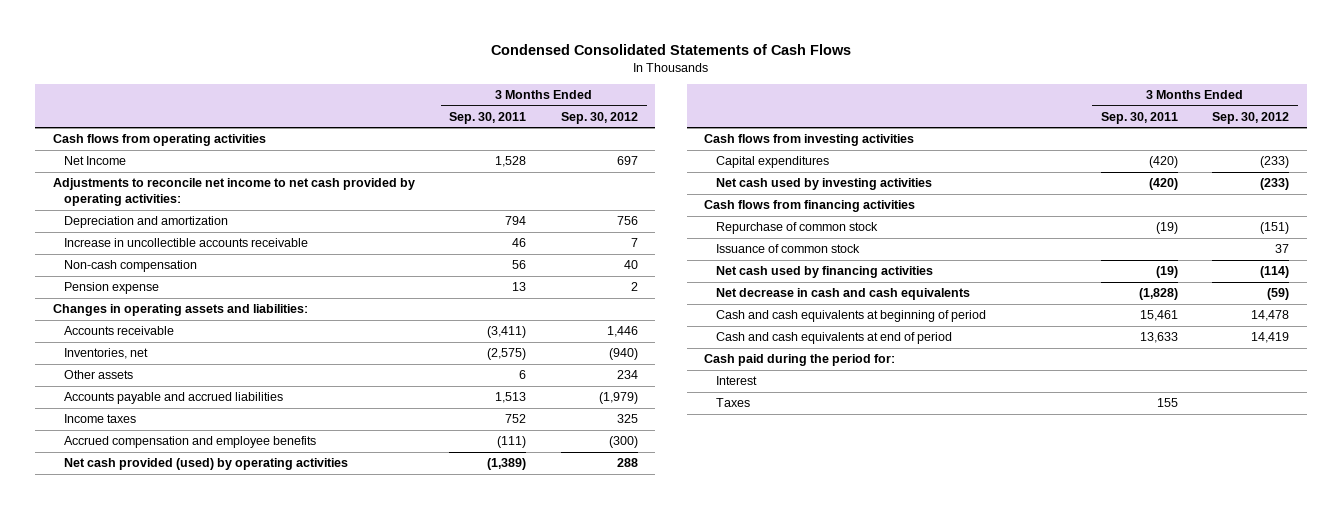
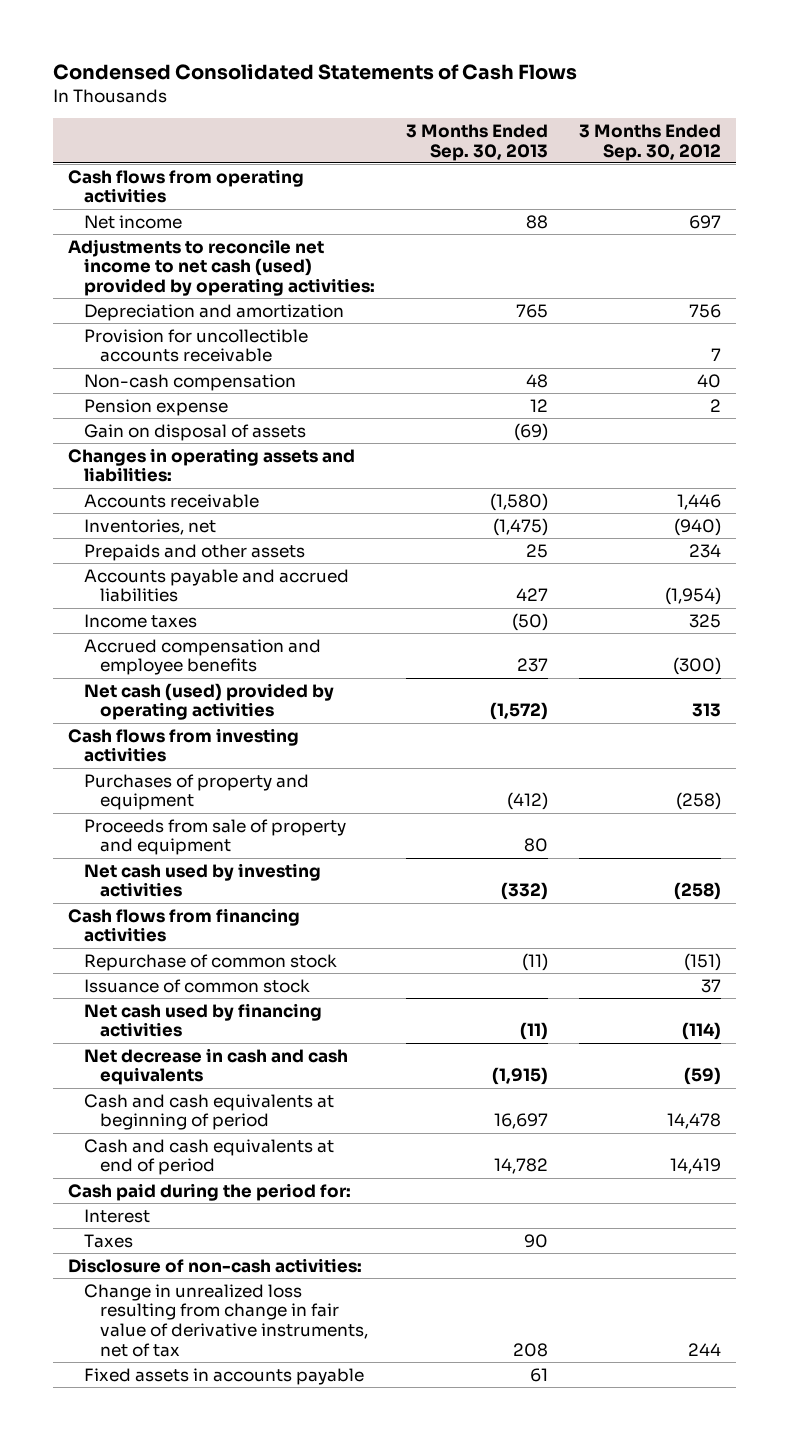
- | 3 Months Ended Sep. 30, 2011 | 3 Months Ended Sep. 30, 2012
+ | 3 Months Ended Sep. 30, 2013 | 3 Months Ended Sep. 30, 2012
- Net Income | 1,528 | 697
- Adjustments to reconcile net income to net cash provided by operating activities:
+ Net income | 88 | 697
+ Adjustments to reconcile net income to net cash (used) provided by operating activities:
- Increase in uncollectible accounts receivable | 46 | 7
+ Provision for uncollectible accounts receivable | | 7
+ Gain on disposal of assets | (69) |
- Other assets | 6 | 234
- Accounts payable and accrued liabilities | 1,513 | (1,979)
+ Prepaids and other assets | 25 | 234
+ Accounts payable and accrued liabilities | 427 | (1,954)
- Net cash provided (used) by operating activities | (1,389) | 288
+ Net cash (used) provided by operating activities | (1,572) | 313
- Capital expenditures | (420) | (233)
- Net cash used by investing activities | (420) | (233)
+ Purchases of property and equipment | (412) | (258)
+ Proceeds from sale of property and equipment | 80 |
+ Net cash used by investing activities | (332) | (258)
+ Disclosure of non-cash activities:
+ Change in unrealized loss resulting from change in fair value of derivative instruments, net of tax | 208 | 244
+ Fixed assets in accounts payable | 61 |

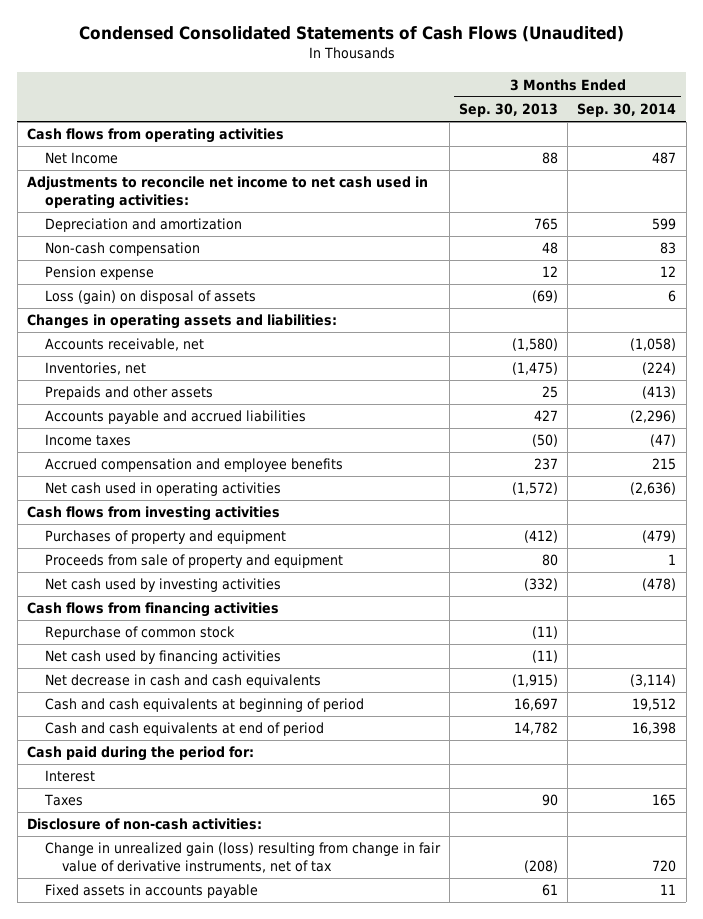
- Condensed Consolidated Statements of Cash Flows
+ Condensed Consolidated Statements of Cash Flows (Unaudited)
- | 3 Months Ended Sep. 30, 2013 | 3 Months Ended Sep. 30, 2012
+ | 3 Months Ended Sep. 30, 2013 | 3 Months Ended Sep. 30, 2014
- Net income | 88 | 697
- Adjustments to reconcile net income to net cash (used) provided by operating activities:
+ Net Income | 88 | 487
+ Adjustments to reconcile net income to net cash used in operating activities:
- Provision for uncollectible accounts receivable | | 7
- Gain on disposal of assets | (69) |
+ Loss (gain) on disposal of assets | (69) | 6
- Accounts receivable | (1,580) | 1,446
+ Accounts receivable, net | (1,580) | (1,058)
- Net cash (used) provided by operating activities | (1,572) | 313
+ Net cash used in operating activities | (1,572) | (2,636)
- Issuance of common stock | | 37
- Change in unrealized loss resulting from change in fair value of derivative instruments, net of tax | 208 | 244
+ Change in unrealized gain (loss) resulting from change in fair value of derivative instruments, net of tax | (208) | 720

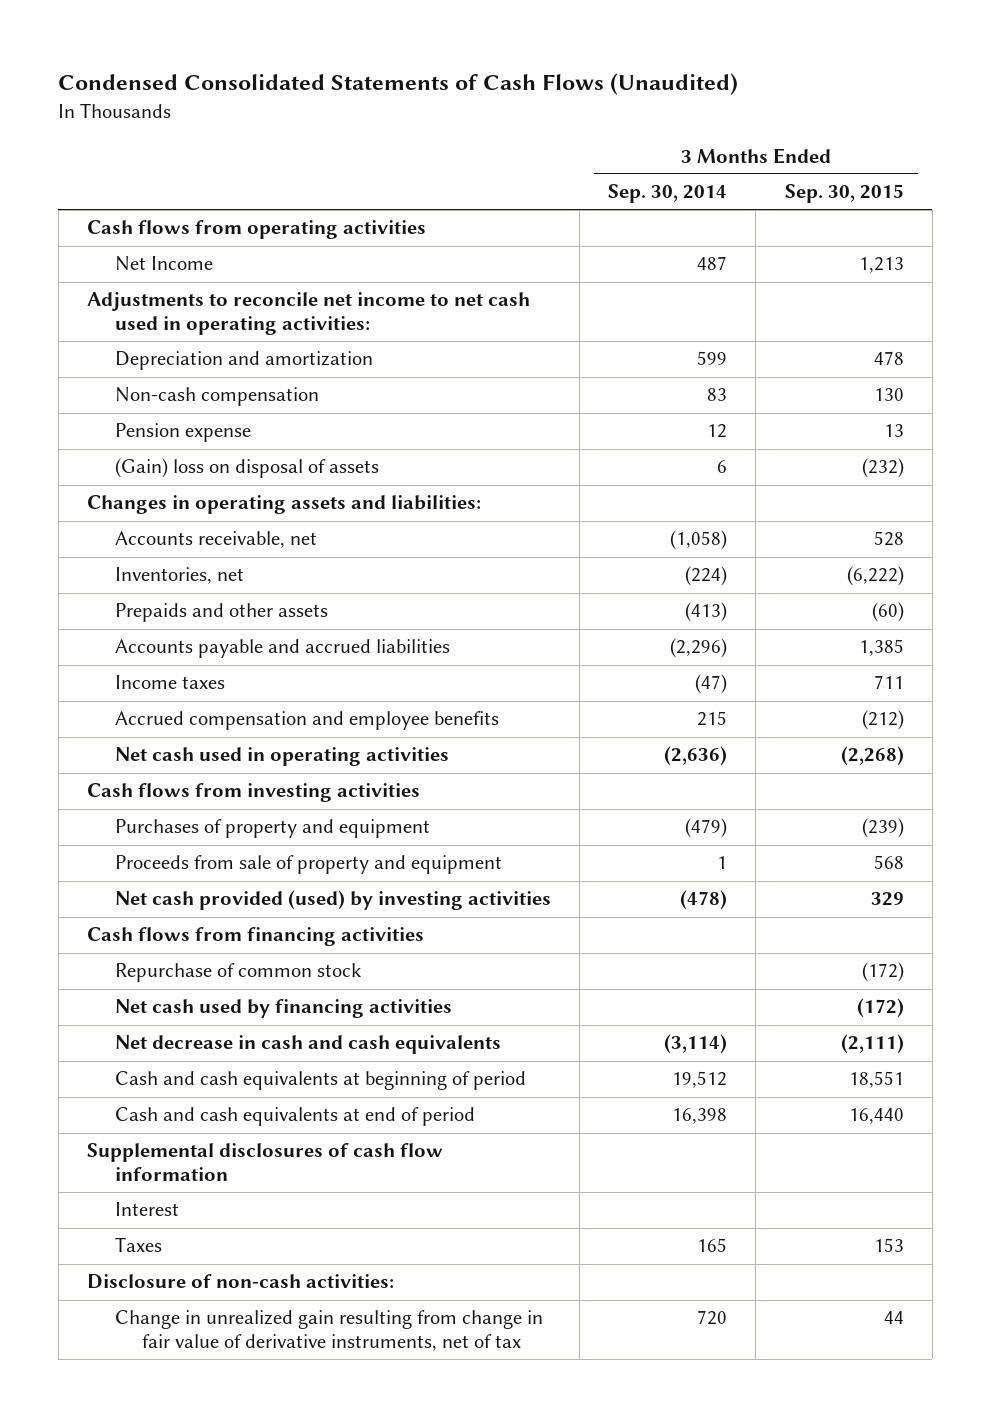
- | 3 Months Ended Sep. 30, 2013 | 3 Months Ended Sep. 30, 2014
+ | 3 Months Ended Sep. 30, 2014 | 3 Months Ended Sep. 30, 2015
- Loss (gain) on disposal of assets | (69) | 6
+ (Gain) loss on disposal of assets | 6 | (232)
- Net cash used by investing activities | (332) | (478)
+ Net cash provided (used) by investing activities | (478) | 329
- Cash paid during the period for:
+ Supplemental disclosures of cash flow information
- Change in unrealized gain (loss) resulting from change in fair value of derivative instruments, net of tax | (208) | 720
- Fixed assets in accounts payable | 61 | 11
+ Change in unrealized gain resulting from change in fair value of derivative instruments, net of tax | 720 | 44

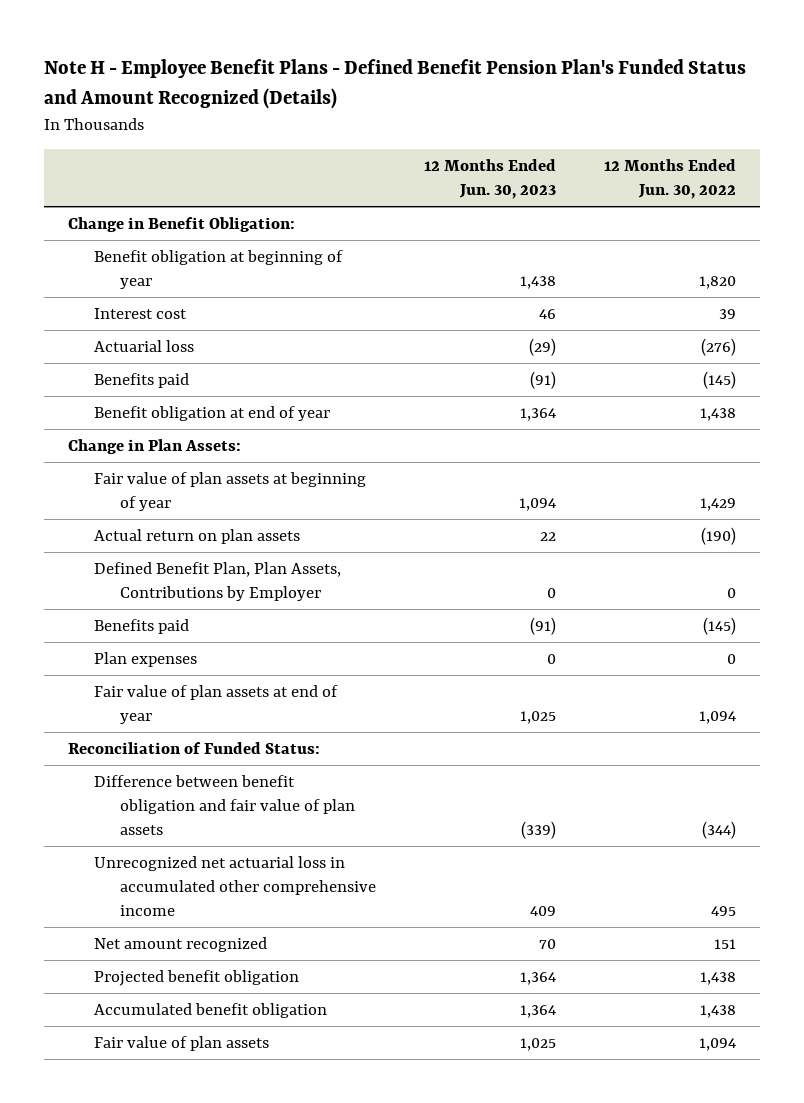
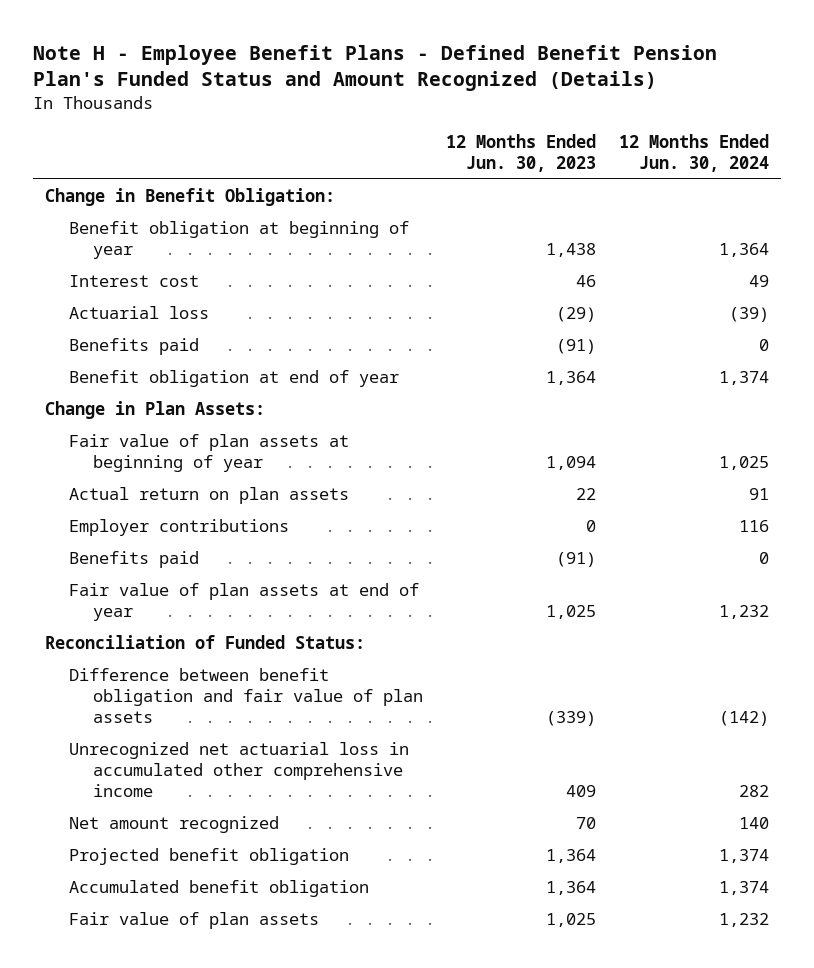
- | 12 Months Ended Jun. 30, 2023 | 12 Months Ended Jun. 30, 2022
+ | 12 Months Ended Jun. 30, 2023 | 12 Months Ended Jun. 30, 2024
- Defined Benefit Plan, Plan Assets, Contributions by Employer | 0 | 0
+ Employer contributions | 0 | 116
- Plan expenses | 0 | 0

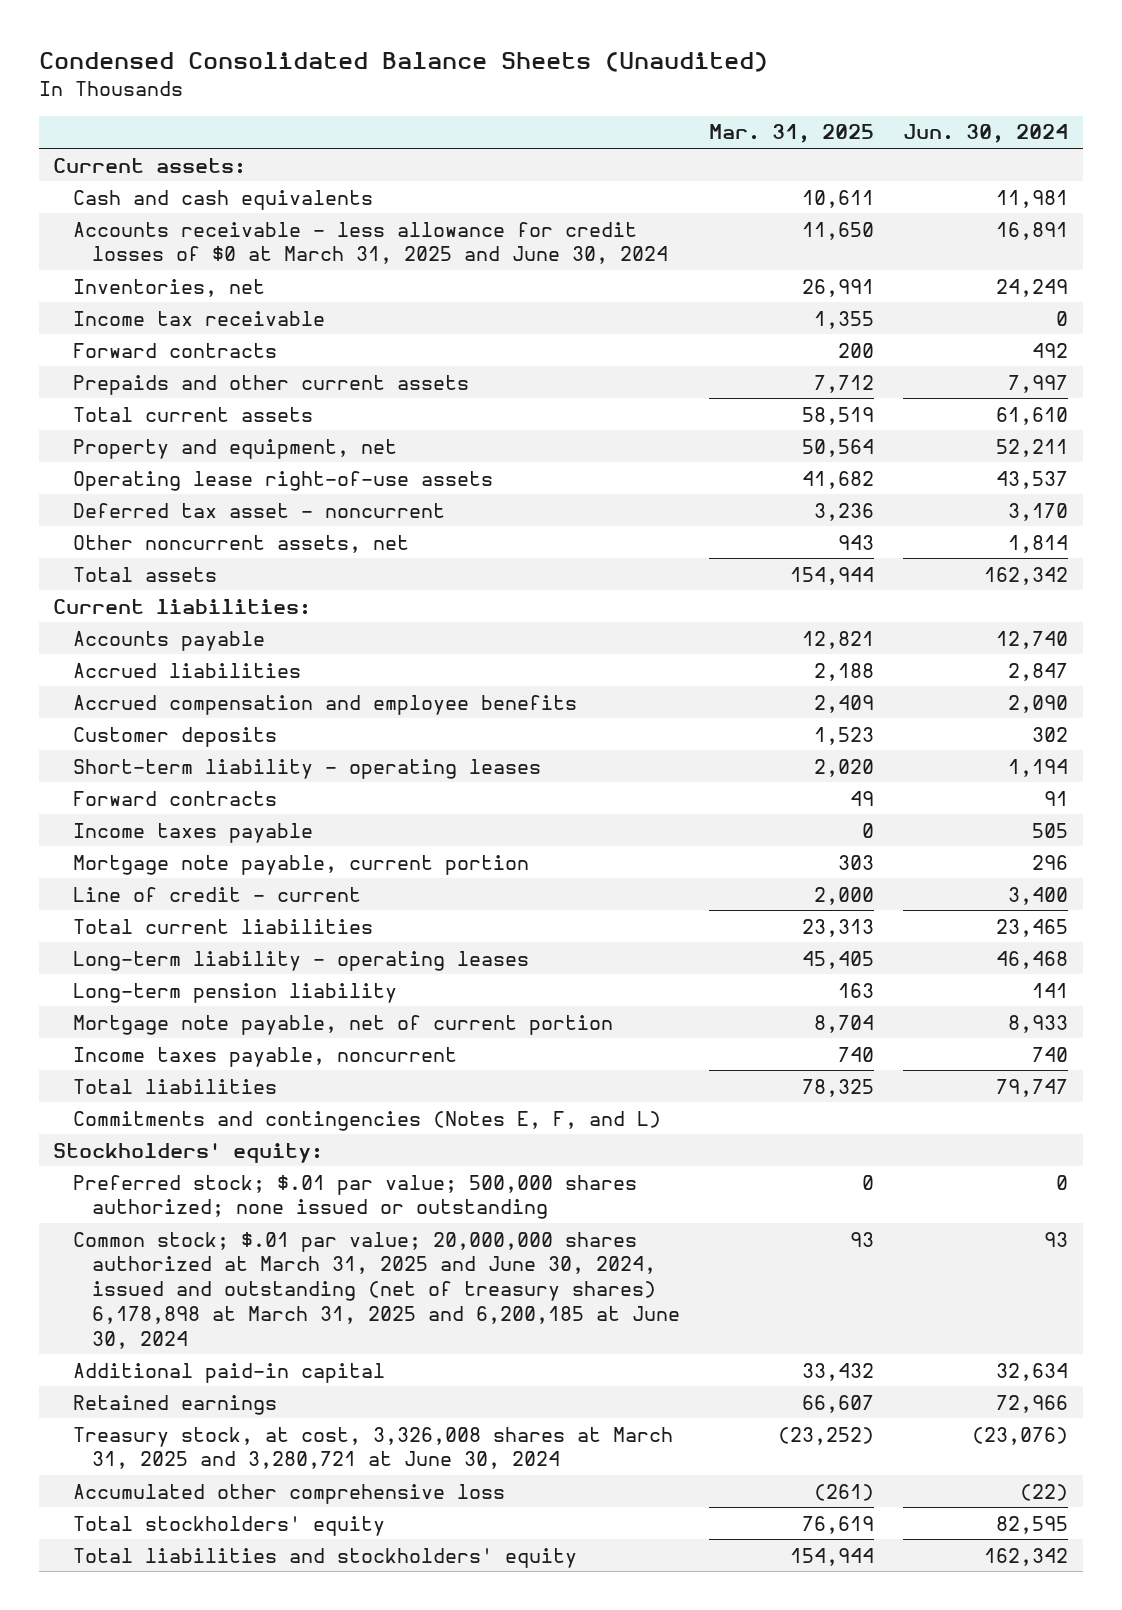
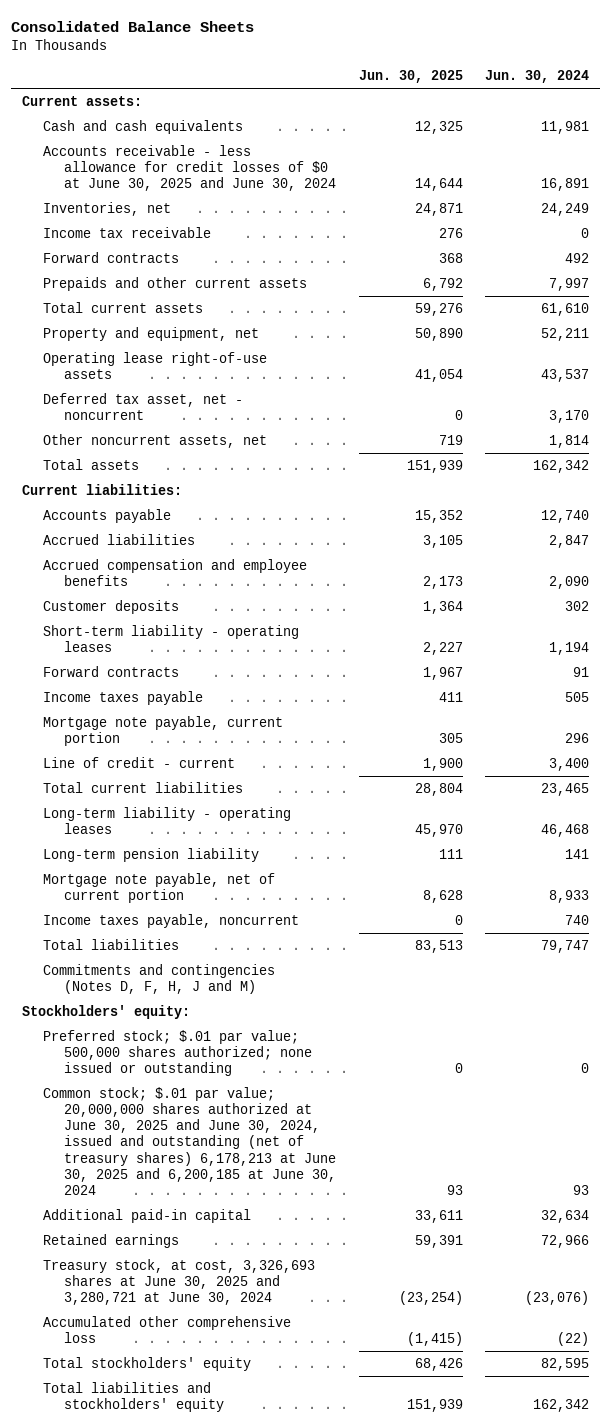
- Condensed Consolidated Balance Sheets (Unaudited)
+ Consolidated Balance Sheets
- | Mar. 31, 2025 | Jun. 30, 2024
+ | Jun. 30, 2025 | Jun. 30, 2024
- Accounts receivable - less allowance for credit losses of $0 at March 31, 2025 and June 30, 2024 | 11,650 | 16,891
+ Accounts receivable - less allowance for credit losses of $0 at June 30, 2025 and June 30, 2024 | 14,644 | 16,891
- Deferred tax asset - noncurrent | 3,236 | 3,170
+ Deferred tax asset, net - noncurrent | 0 | 3,170
- Commitments and contingencies (Notes E, F, and L)
+ Commitments and contingencies (Notes D, F, H, J and M)
- Common stock; $.01 par value; 20,000,000 shares authorized at March 31, 2025 and June 30, 2024, issued and outstanding (net of treasury shares) 6,178,898 at March 31, 2025 and 6,200,185 at June 30, 2024 | 93 | 93
+ Common stock; $.01 par value; 20,000,000 shares authorized at June 30, 2025 and June 30, 2024, issued and outstanding (net of treasury shares) 6,178,213 at June 30, 2025 and 6,200,185 at June 30, 2024 | 93 | 93
- Treasury stock, at cost, 3,326,008 shares at March 31, 2025 and 3,280,721 at June 30, 2024 | (23,252) | (23,076)
+ Treasury stock, at cost, 3,326,693 shares at June 30, 2025 and 3,280,721 at June 30, 2024 | (23,254) | (23,076)

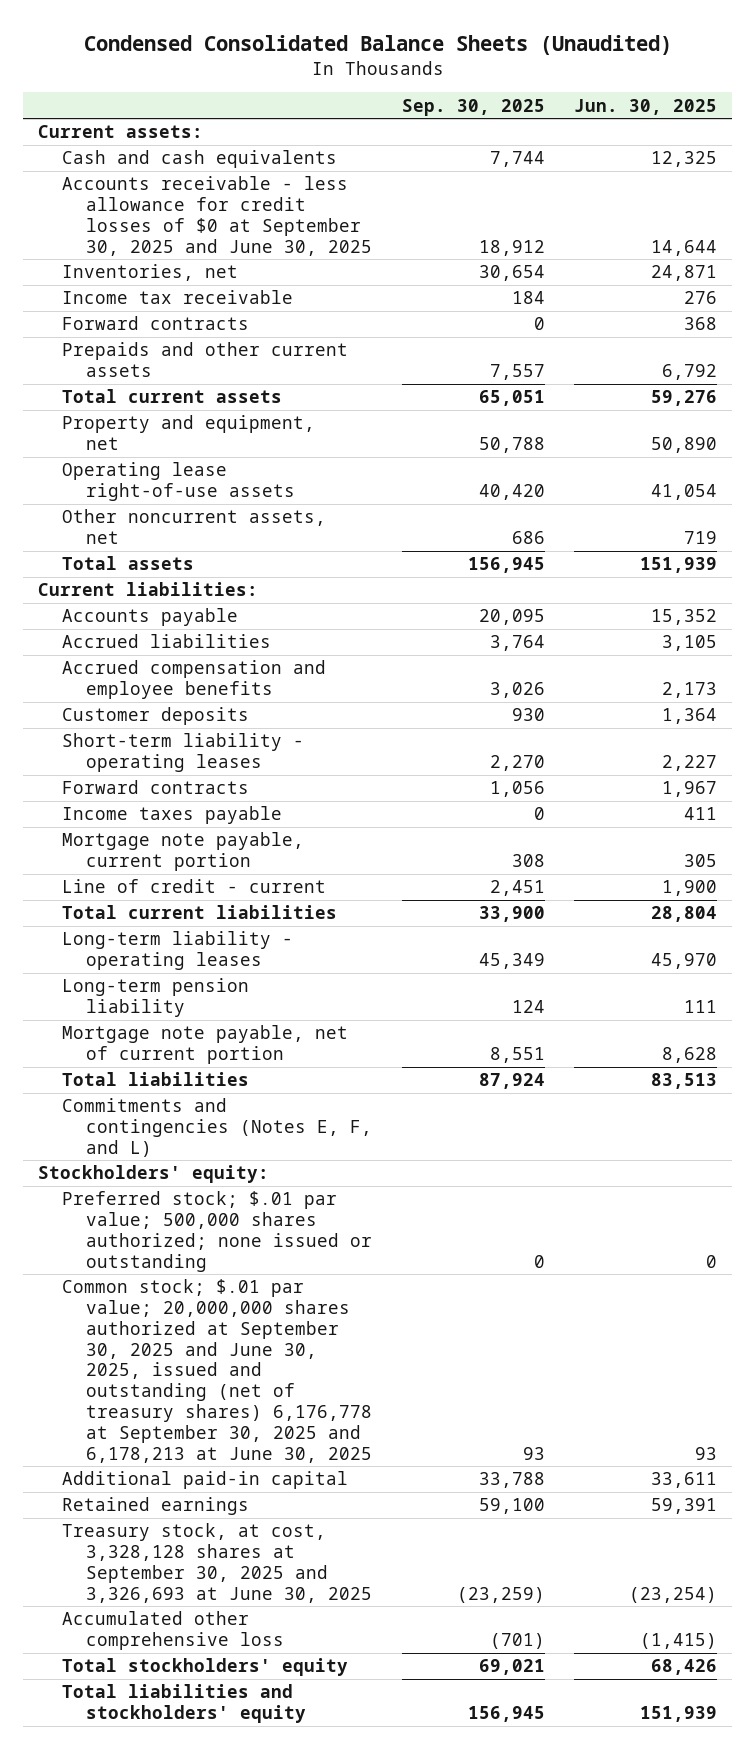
- Consolidated Balance Sheets
+ Condensed Consolidated Balance Sheets (Unaudited)
- | Jun. 30, 2025 | Jun. 30, 2024
+ | Sep. 30, 2025 | Jun. 30, 2025
- Accounts receivable - less allowance for credit losses of $0 at June 30, 2025 and June 30, 2024 | 14,644 | 16,891
+ Accounts receivable - less allowance for credit losses of $0 at September 30, 2025 and June 30, 2025 | 18,912 | 14,644
- Deferred tax asset, net - noncurrent | 0 | 3,170
- Income taxes payable, noncurrent | 0 | 740
- Commitments and contingencies (Notes D, F, H, J and M)
+ Commitments and contingencies (Notes E, F, and L)
- Common stock; $.01 par value; 20,000,000 shares authorized at June 30, 2025 and June 30, 2024, issued and outstanding (net of treasury shares) 6,178,213 at June 30, 2025 and 6,200,185 at June 30, 2024 | 93 | 93
+ Common stock; $.01 par value; 20,000,000 shares authorized at September 30, 2025 and June 30, 2025, issued and outstanding (net of treasury shares) 6,176,778 at September 30, 2025 and 6,178,213 at June 30, 2025 | 93 | 93
- Treasury stock, at cost, 3,326,693 shares at June 30, 2025 and 3,280,721 at June 30, 2024 | (23,254) | (23,076)
+ Treasury stock, at cost, 3,328,128 shares at September 30, 2025 and 3,326,693 at June 30, 2025 | (23,259) | (23,254)

